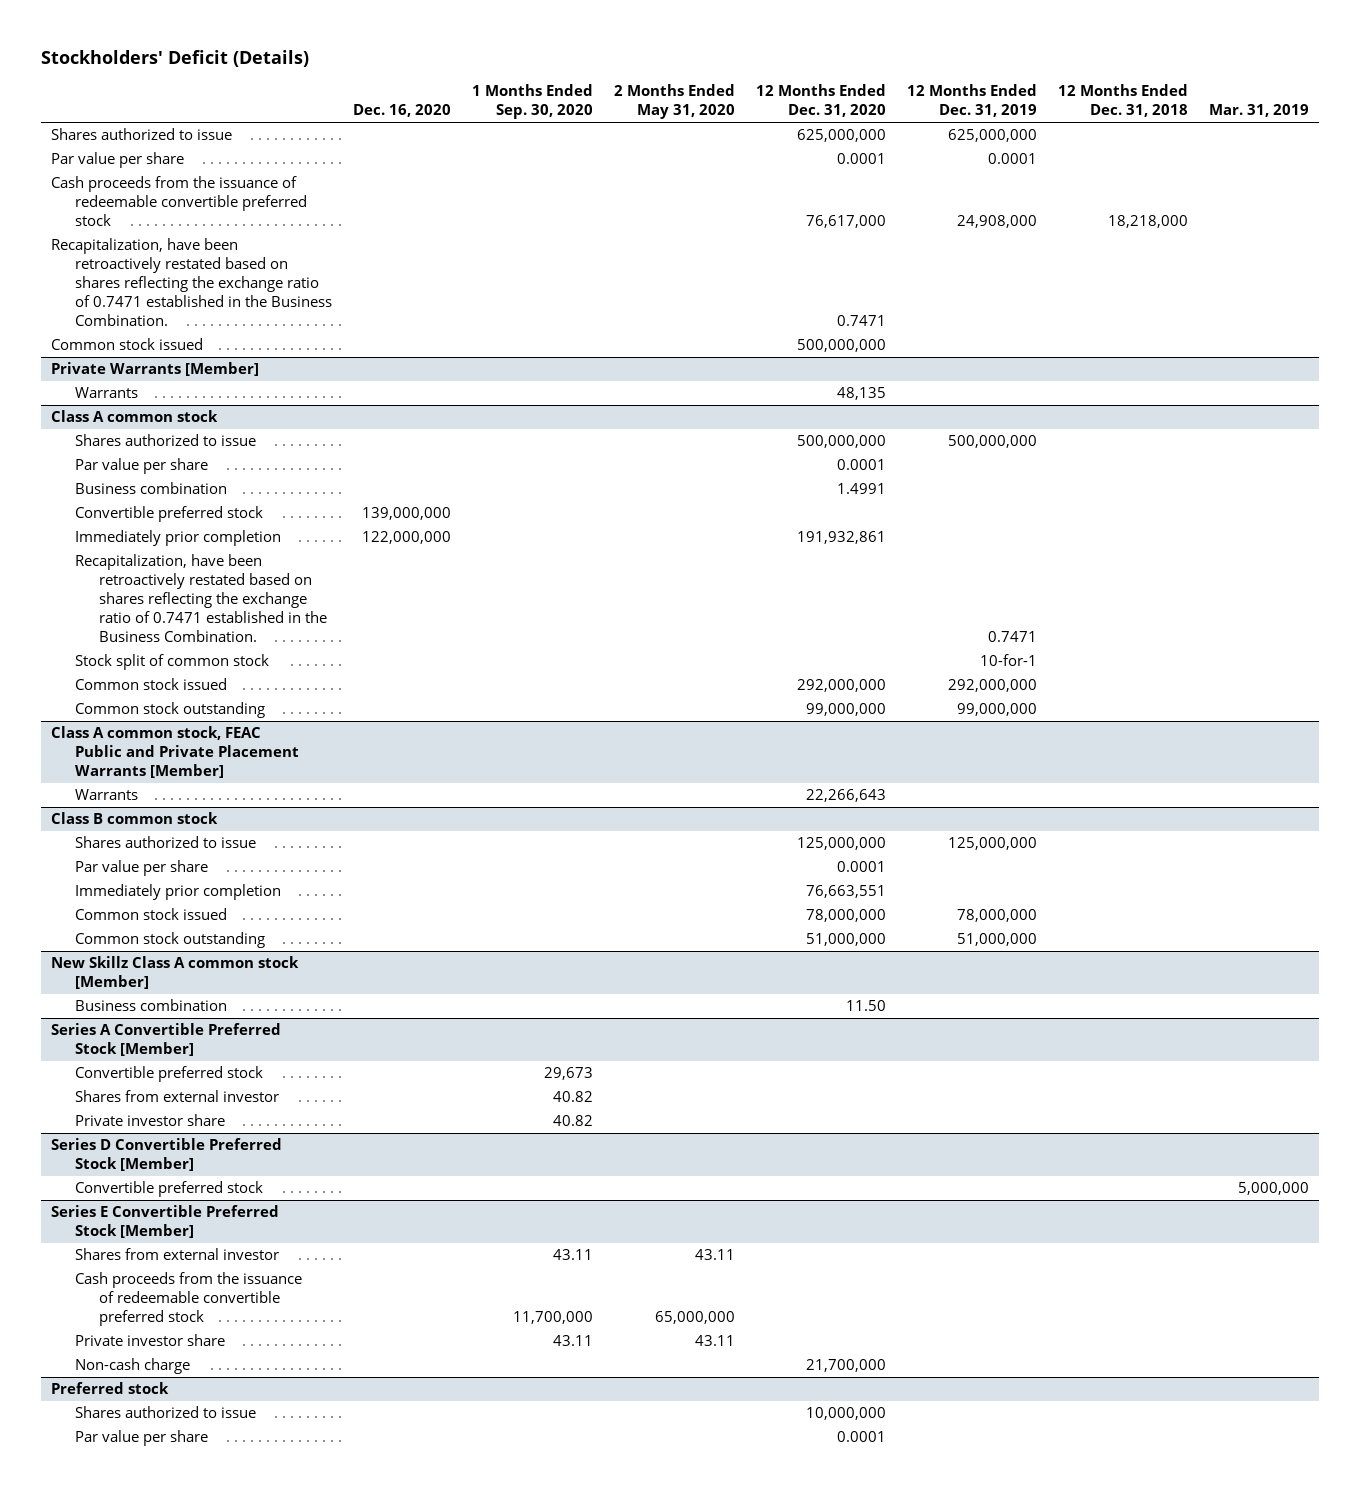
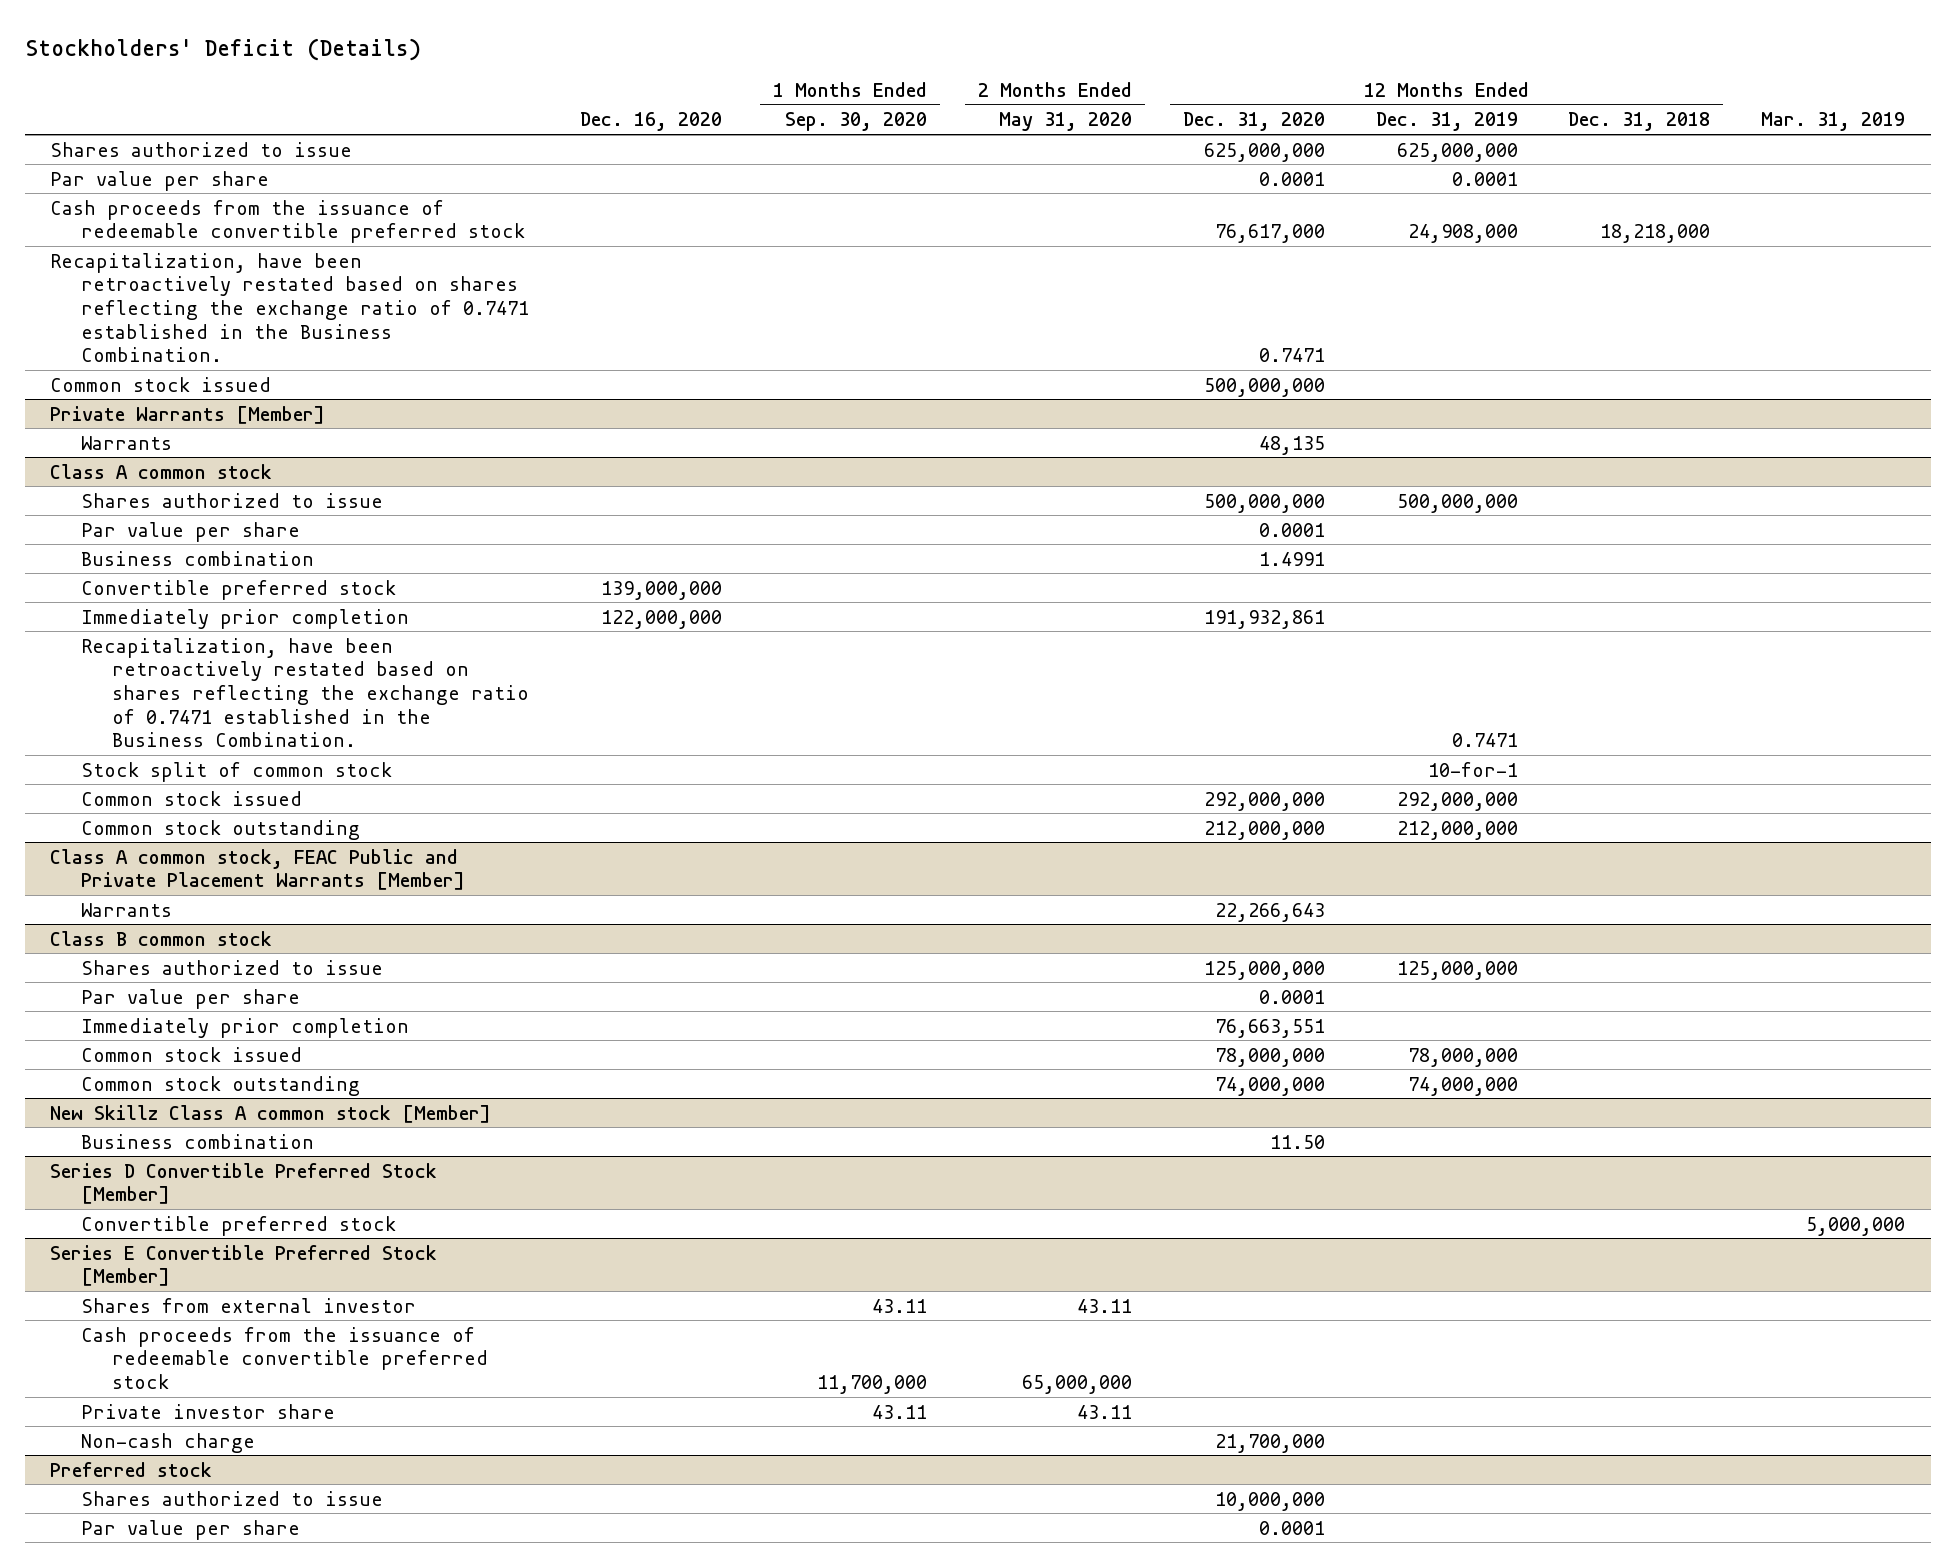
@ Class A common stock
- Common stock outstanding | | | | 99,000,000 | 99,000,000 | |
+ Common stock outstanding | | | | 212,000,000 | 212,000,000 | |
@ Class B common stock
- Common stock outstanding | | | | 51,000,000 | 51,000,000 | |
+ Common stock outstanding | | | | 74,000,000 | 74,000,000 | |
- Series A Convertible Preferred Stock [Member]
- Convertible preferred stock | | 29,673 | | | | |
- Shares from external investor | | 40.82 | | | | |
- Private investor share | | 40.82 | | | | |

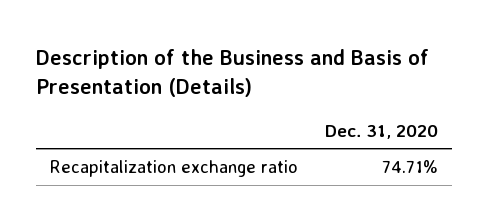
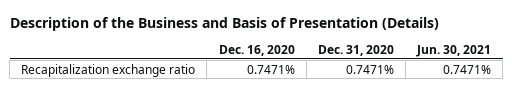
- | Dec. 31, 2020
+ | Dec. 16, 2020 | Dec. 31, 2020 | Jun. 30, 2021
- Recapitalization exchange ratio | 74.71%
+ Recapitalization exchange ratio | 0.7471% | 0.7471% | 0.7471%

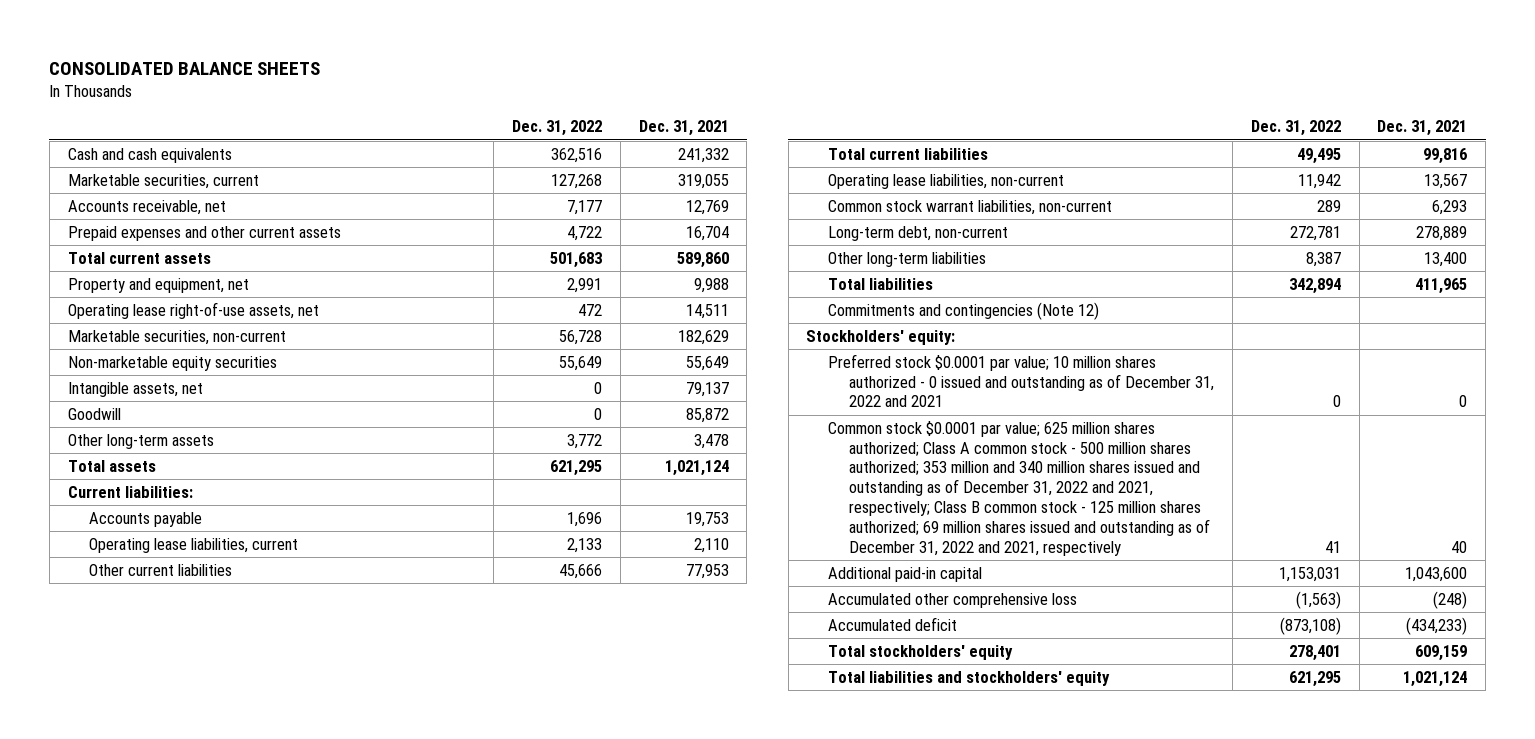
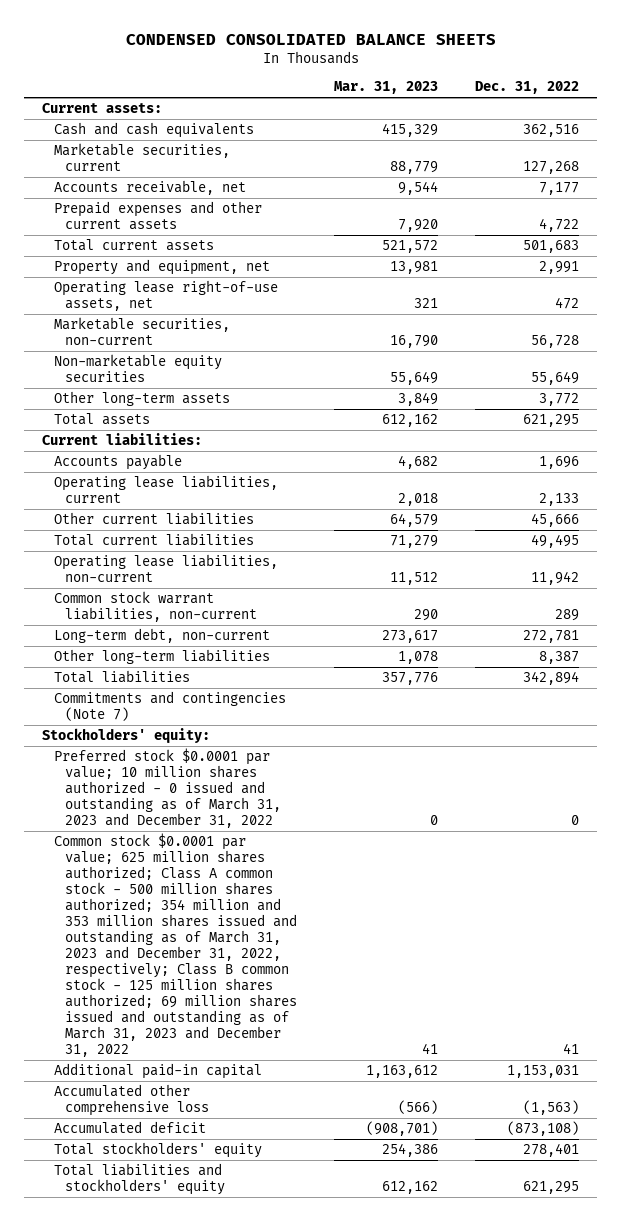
- CONSOLIDATED BALANCE SHEETS
+ CONDENSED CONSOLIDATED BALANCE SHEETS
- | Dec. 31, 2022 | Dec. 31, 2021
+ | Mar. 31, 2023 | Dec. 31, 2022
+ Current assets:
- Intangible assets, net | 0 | 79,137
- Goodwill | 0 | 85,872
- Commitments and contingencies (Note 12)
+ Commitments and contingencies (Note 7)
- Preferred stock $0.0001 par value; 10 million shares authorized - 0 issued and outstanding as of December 31, 2022 and 2021 | 0 | 0
- Common stock $0.0001 par value; 625 million shares authorized; Class A common stock - 500 million shares authorized; 353 million and 340 million shares issued and outstanding as of December 31, 2022 and 2021, respectively; Class B common stock - 125 million shares authorized; 69 million shares issued and outstanding as of December 31, 2022 and 2021, respectively | 41 | 40
+ Preferred stock $0.0001 par value; 10 million shares authorized - 0 issued and outstanding as of March 31, 2023 and December 31, 2022 | 0 | 0
+ Common stock $0.0001 par value; 625 million shares authorized; Class A common stock - 500 million shares authorized; 354 million and 353 million shares issued and outstanding as of March 31, 2023 and December 31, 2022, respectively; Class B common stock - 125 million shares authorized; 69 million shares issued and outstanding as of March 31, 2023 and December 31, 2022 | 41 | 41

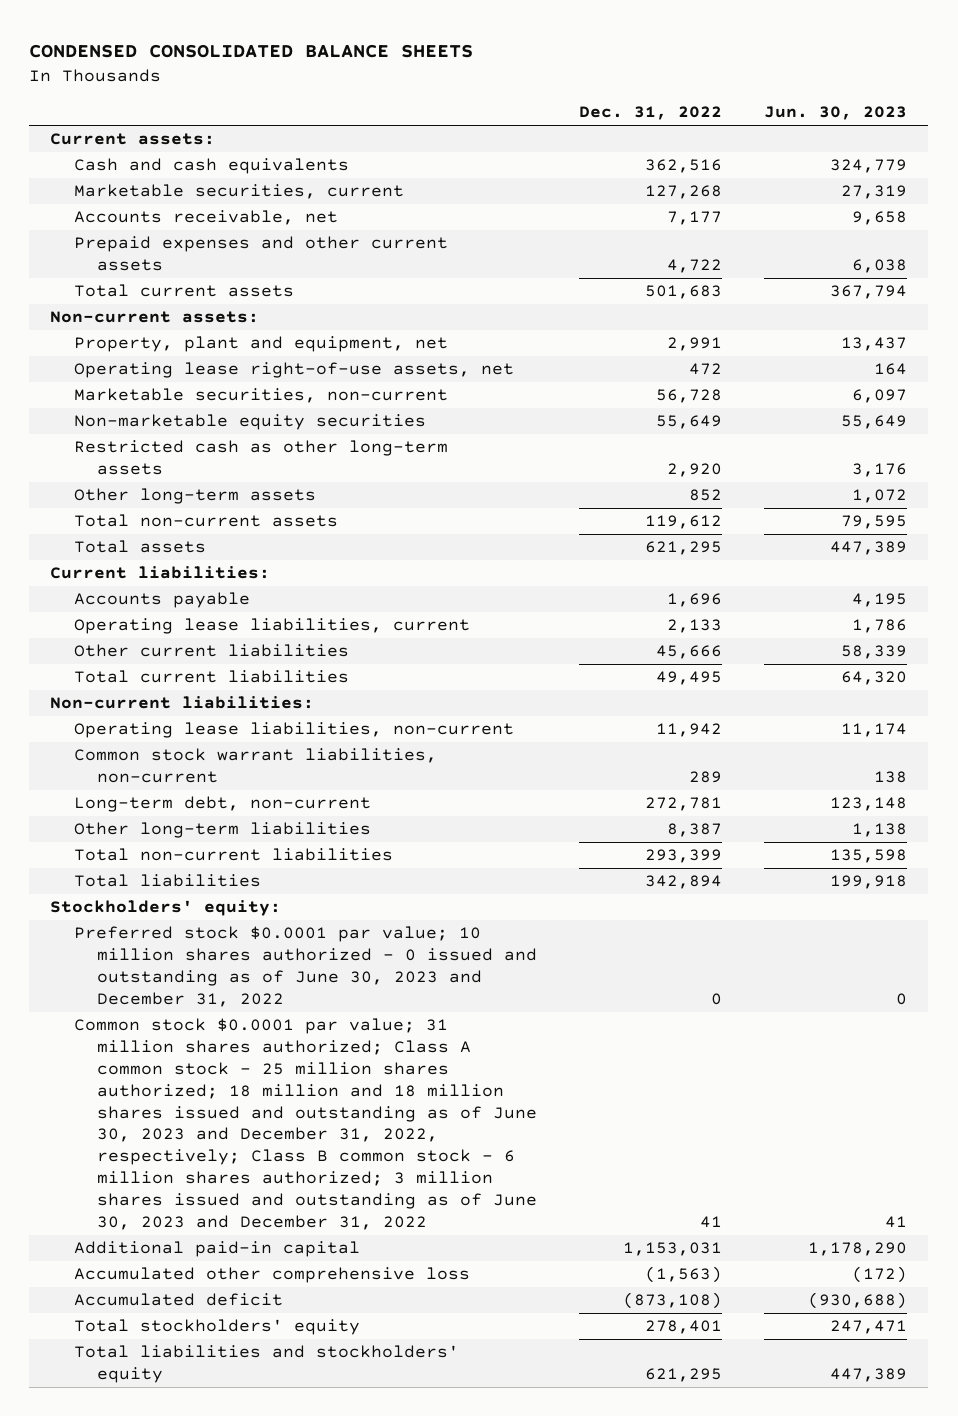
- | Mar. 31, 2023 | Dec. 31, 2022
+ | Dec. 31, 2022 | Jun. 30, 2023
- Property and equipment, net | 13,981 | 2,991
+ Non-current assets:
+ Property, plant and equipment, net | 2,991 | 13,437
- Other long-term assets | 3,849 | 3,772
+ Restricted cash as other long-term assets | 2,920 | 3,176
+ Other long-term assets | 852 | 1,072
+ Total non-current assets | 119,612 | 79,595
+ Non-current liabilities:
+ Total non-current liabilities | 293,399 | 135,598
- Commitments and contingencies (Note 7)
- Preferred stock $0.0001 par value; 10 million shares authorized - 0 issued and outstanding as of March 31, 2023 and December 31, 2022 | 0 | 0
- Common stock $0.0001 par value; 625 million shares authorized; Class A common stock - 500 million shares authorized; 354 million and 353 million shares issued and outstanding as of March 31, 2023 and December 31, 2022, respectively; Class B common stock - 125 million shares authorized; 69 million shares issued and outstanding as of March 31, 2023 and December 31, 2022 | 41 | 41
+ Preferred stock $0.0001 par value; 10 million shares authorized - 0 issued and outstanding as of June 30, 2023 and December 31, 2022 | 0 | 0
+ Common stock $0.0001 par value; 31 million shares authorized; Class A common stock - 25 million shares authorized; 18 million and 18 million shares issued and outstanding as of June 30, 2023 and December 31, 2022, respectively; Class B common stock - 6 million shares authorized; 3 million shares issued and outstanding as of June 30, 2023 and December 31, 2022 | 41 | 41

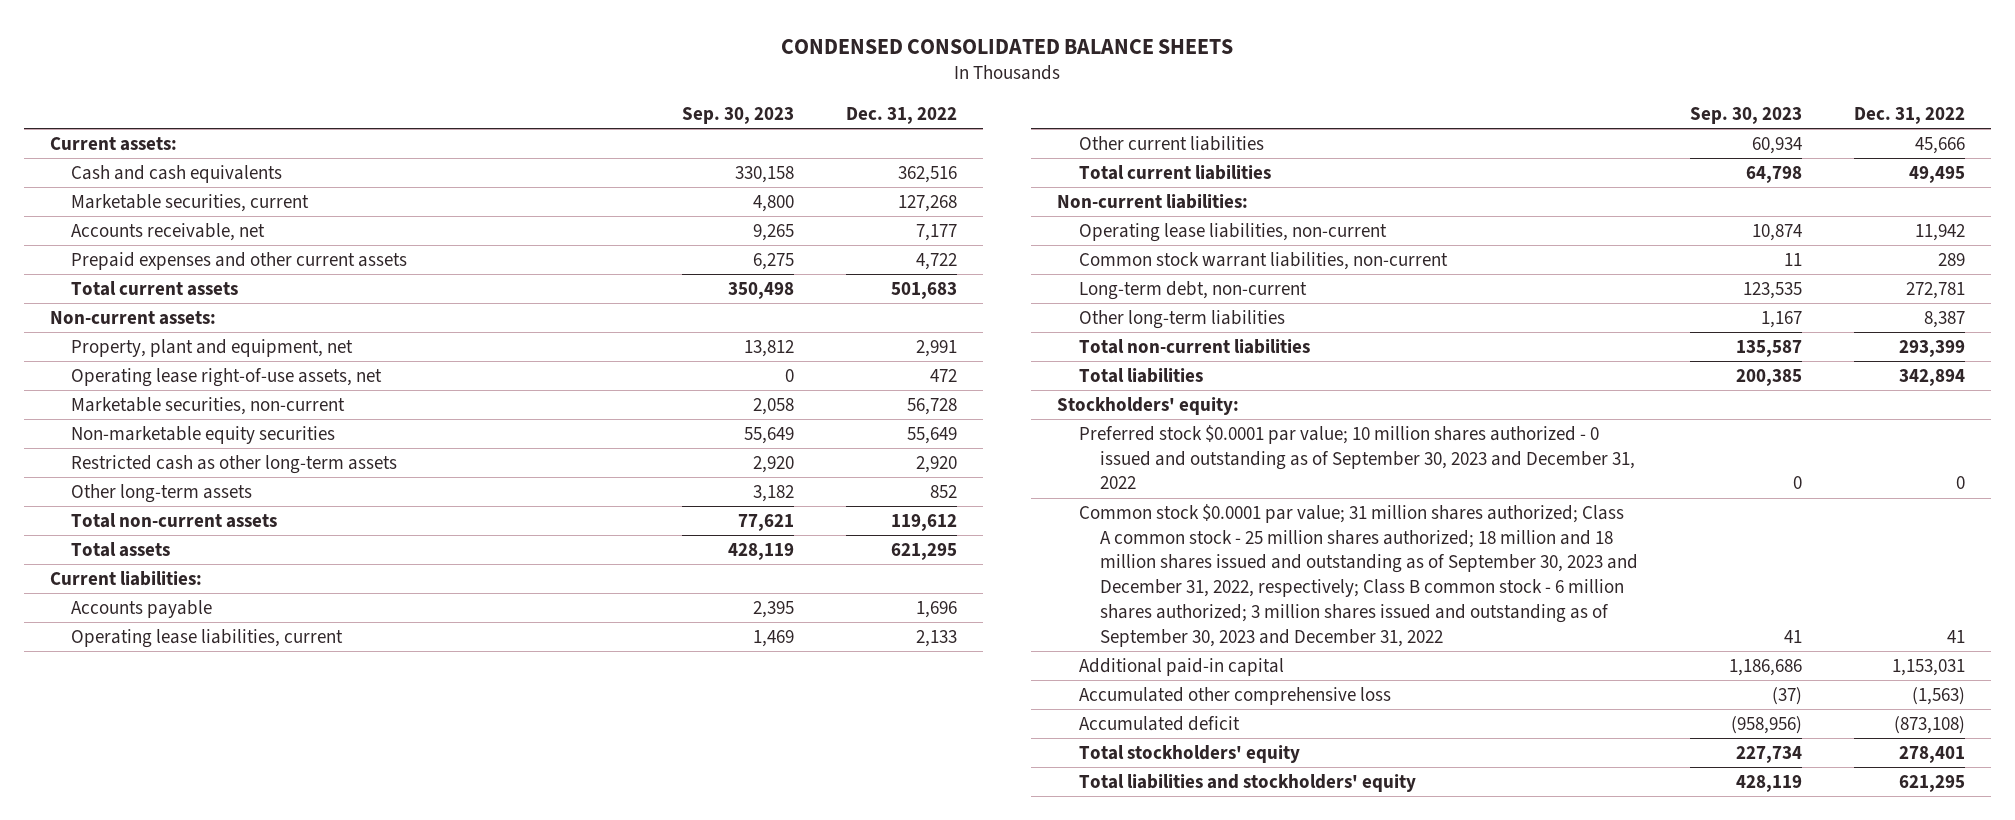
- | Dec. 31, 2022 | Jun. 30, 2023
+ | Sep. 30, 2023 | Dec. 31, 2022
- Preferred stock $0.0001 par value; 10 million shares authorized - 0 issued and outstanding as of June 30, 2023 and December 31, 2022 | 0 | 0
- Common stock $0.0001 par value; 31 million shares authorized; Class A common stock - 25 million shares authorized; 18 million and 18 million shares issued and outstanding as of June 30, 2023 and December 31, 2022, respectively; Class B common stock - 6 million shares authorized; 3 million shares issued and outstanding as of June 30, 2023 and December 31, 2022 | 41 | 41
+ Preferred stock $0.0001 par value; 10 million shares authorized - 0 issued and outstanding as of September 30, 2023 and December 31, 2022 | 0 | 0
+ Common stock $0.0001 par value; 31 million shares authorized; Class A common stock - 25 million shares authorized; 18 million and 18 million shares issued and outstanding as of September 30, 2023 and December 31, 2022, respectively; Class B common stock - 6 million shares authorized; 3 million shares issued and outstanding as of September 30, 2023 and December 31, 2022 | 41 | 41

